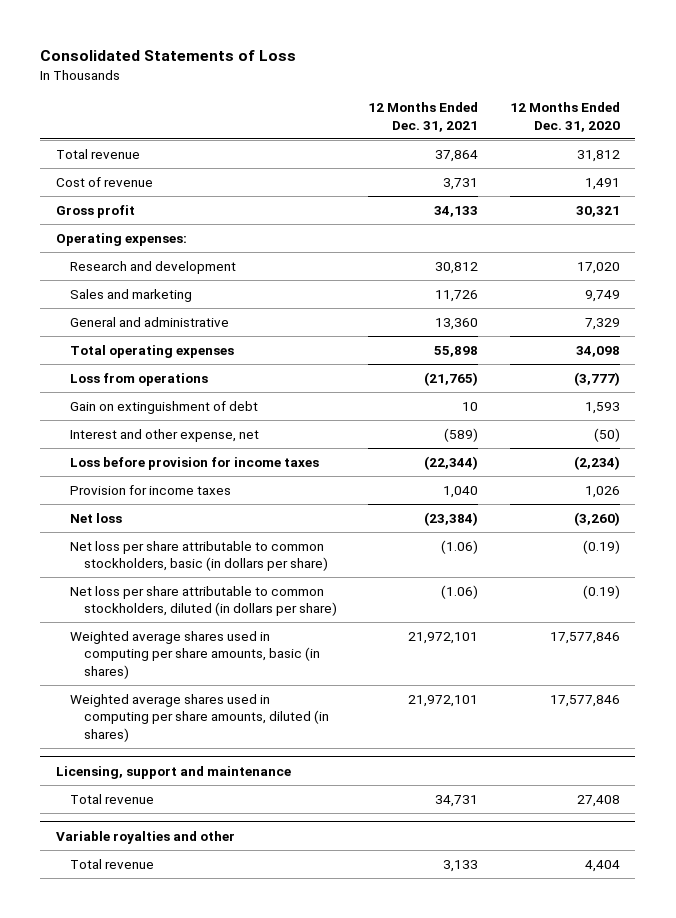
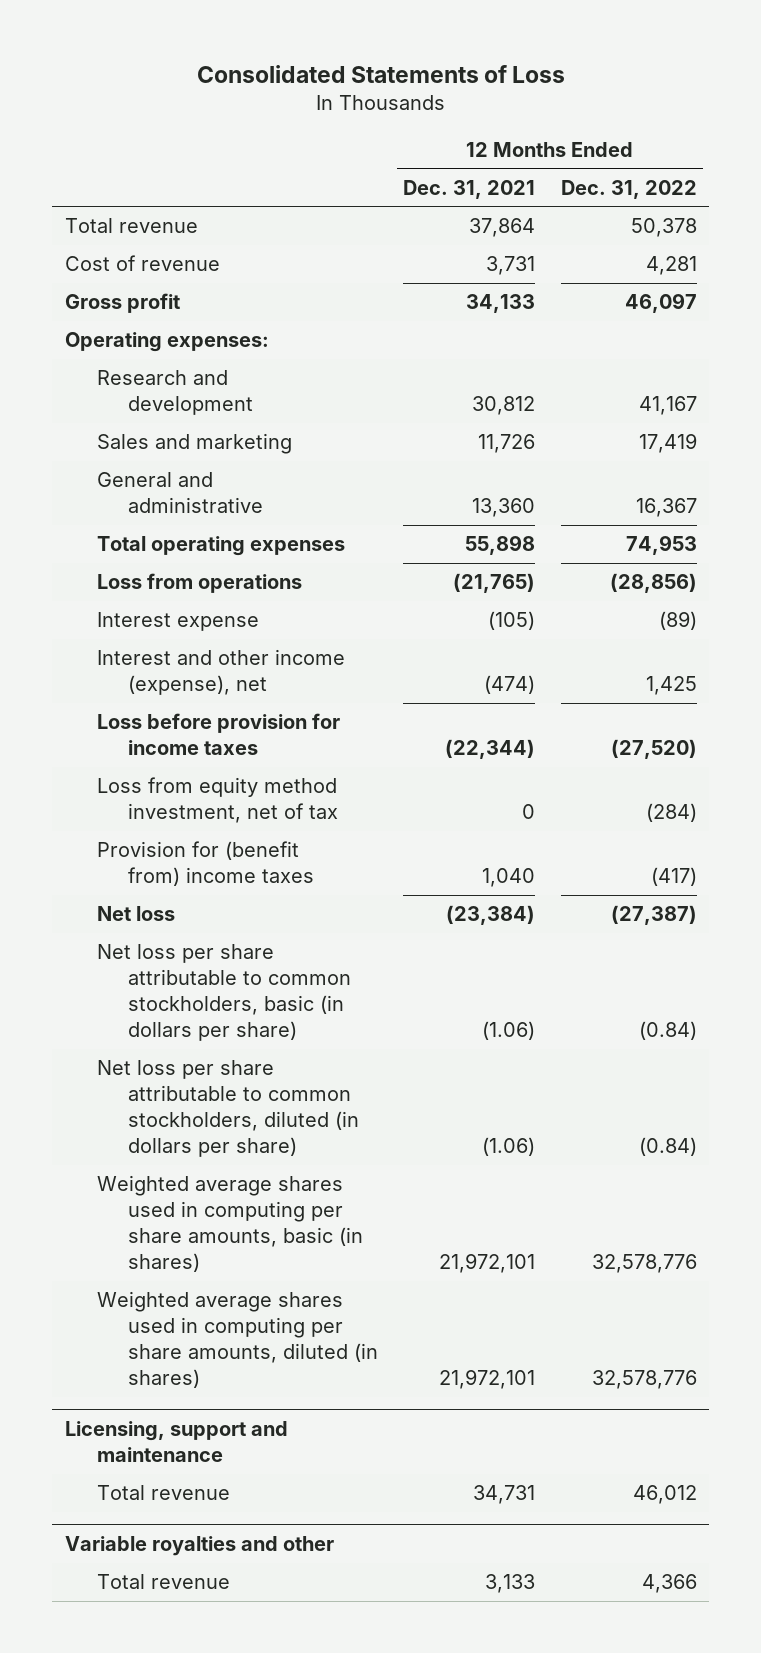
- | 12 Months Ended Dec. 31, 2021 | 12 Months Ended Dec. 31, 2020
+ | 12 Months Ended Dec. 31, 2021 | 12 Months Ended Dec. 31, 2022
- Gain on extinguishment of debt | 10 | 1,593
- Interest and other expense, net | (589) | (50)
+ Interest expense | (105) | (89)
+ Interest and other income (expense), net | (474) | 1,425
- Provision for income taxes | 1,040 | 1,026
+ Loss from equity method investment, net of tax | 0 | (284)
+ Provision for (benefit from) income taxes | 1,040 | (417)

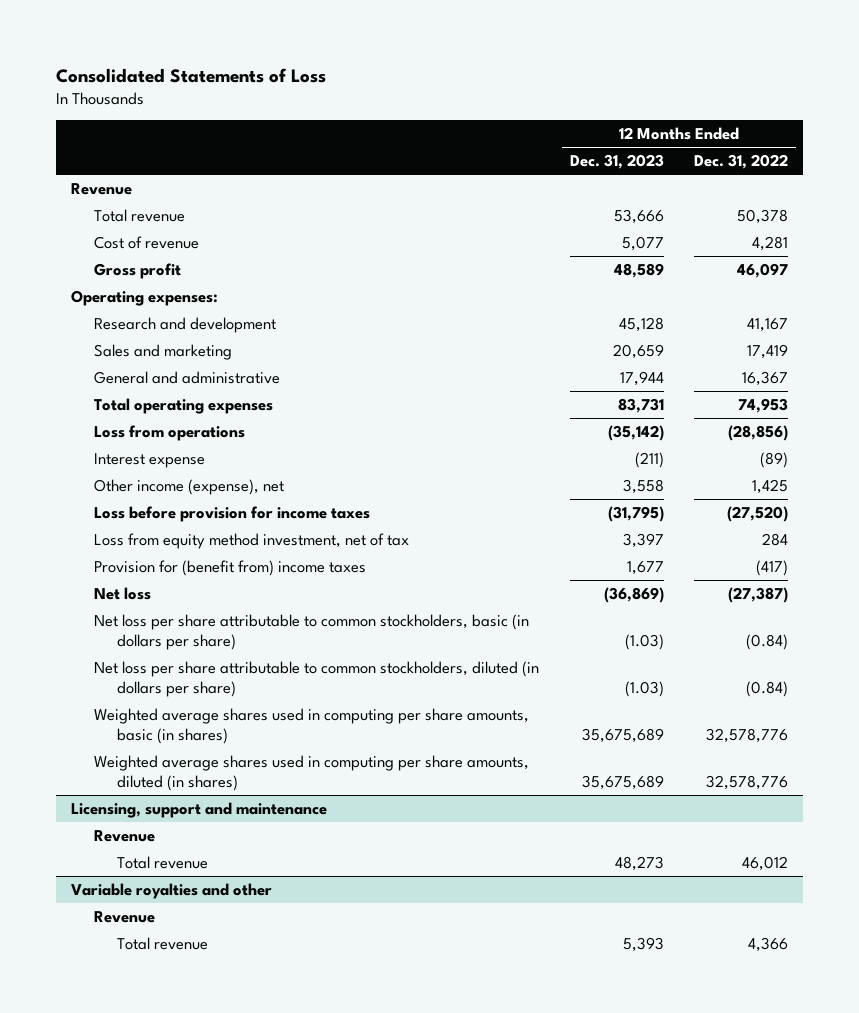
- | 12 Months Ended Dec. 31, 2021 | 12 Months Ended Dec. 31, 2022
+ | 12 Months Ended Dec. 31, 2023 | 12 Months Ended Dec. 31, 2022
+ Revenue
- Interest and other income (expense), net | (474) | 1,425
+ Other income (expense), net | 3,558 | 1,425
- Loss from equity method investment, net of tax | 0 | (284)
+ Loss from equity method investment, net of tax | 3,397 | 284
@ Licensing, support and maintenance
+ Revenue
@ Variable royalties and other
+ Revenue

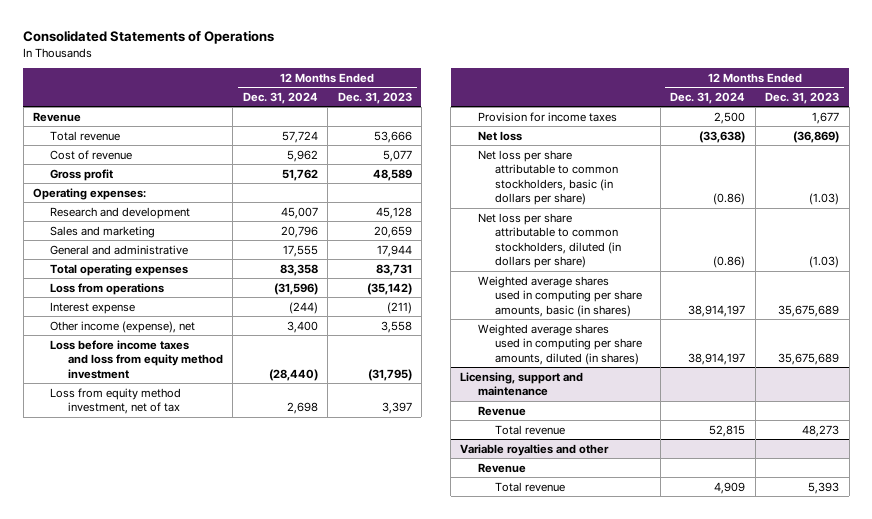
- Consolidated Statements of Loss
+ Consolidated Statements of Operations
- | 12 Months Ended Dec. 31, 2023 | 12 Months Ended Dec. 31, 2022
+ | 12 Months Ended Dec. 31, 2024 | 12 Months Ended Dec. 31, 2023
- Loss before provision for income taxes | (31,795) | (27,520)
+ Loss before income taxes and loss from equity method investment | (28,440) | (31,795)
- Provision for (benefit from) income taxes | 1,677 | (417)
+ Provision for income taxes | 2,500 | 1,677

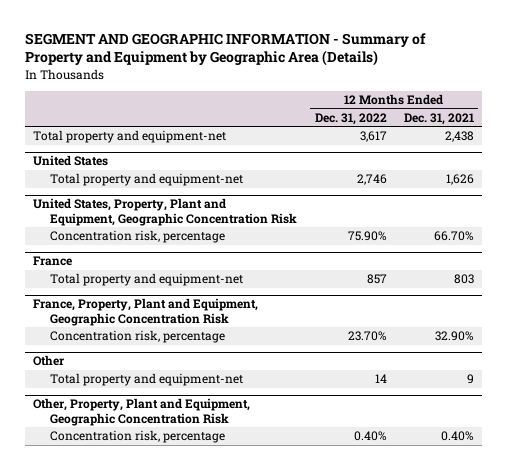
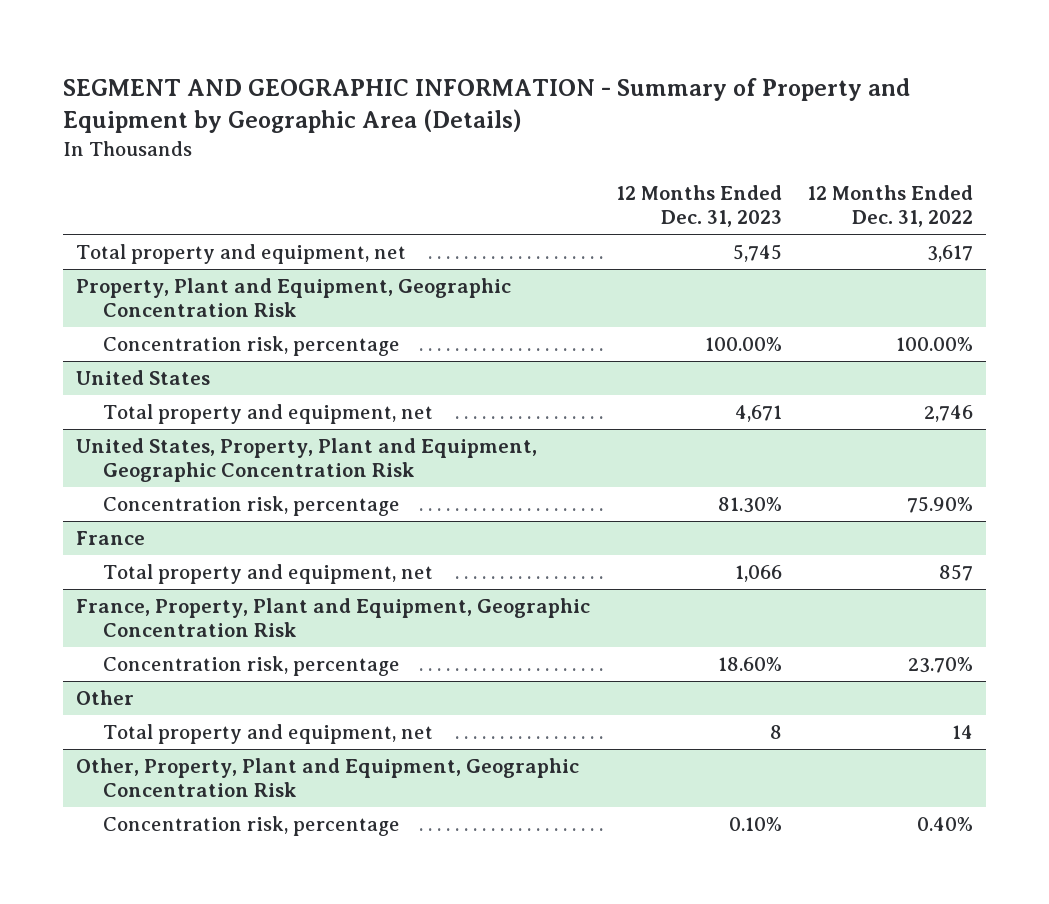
- | 12 Months Ended Dec. 31, 2022 | 12 Months Ended Dec. 31, 2021
+ | 12 Months Ended Dec. 31, 2023 | 12 Months Ended Dec. 31, 2022
- Total property and equipment-net | 3,617 | 2,438
+ Total property and equipment, net | 5,745 | 3,617
+ Property, Plant and Equipment, Geographic Concentration Risk
+ Concentration risk, percentage | 100.00% | 100.00%
@ United States
- Total property and equipment-net | 2,746 | 1,626
+ Total property and equipment, net | 4,671 | 2,746
@ France
- Total property and equipment-net | 857 | 803
+ Total property and equipment, net | 1,066 | 857
@ Other
- Total property and equipment-net | 14 | 9
+ Total property and equipment, net | 8 | 14

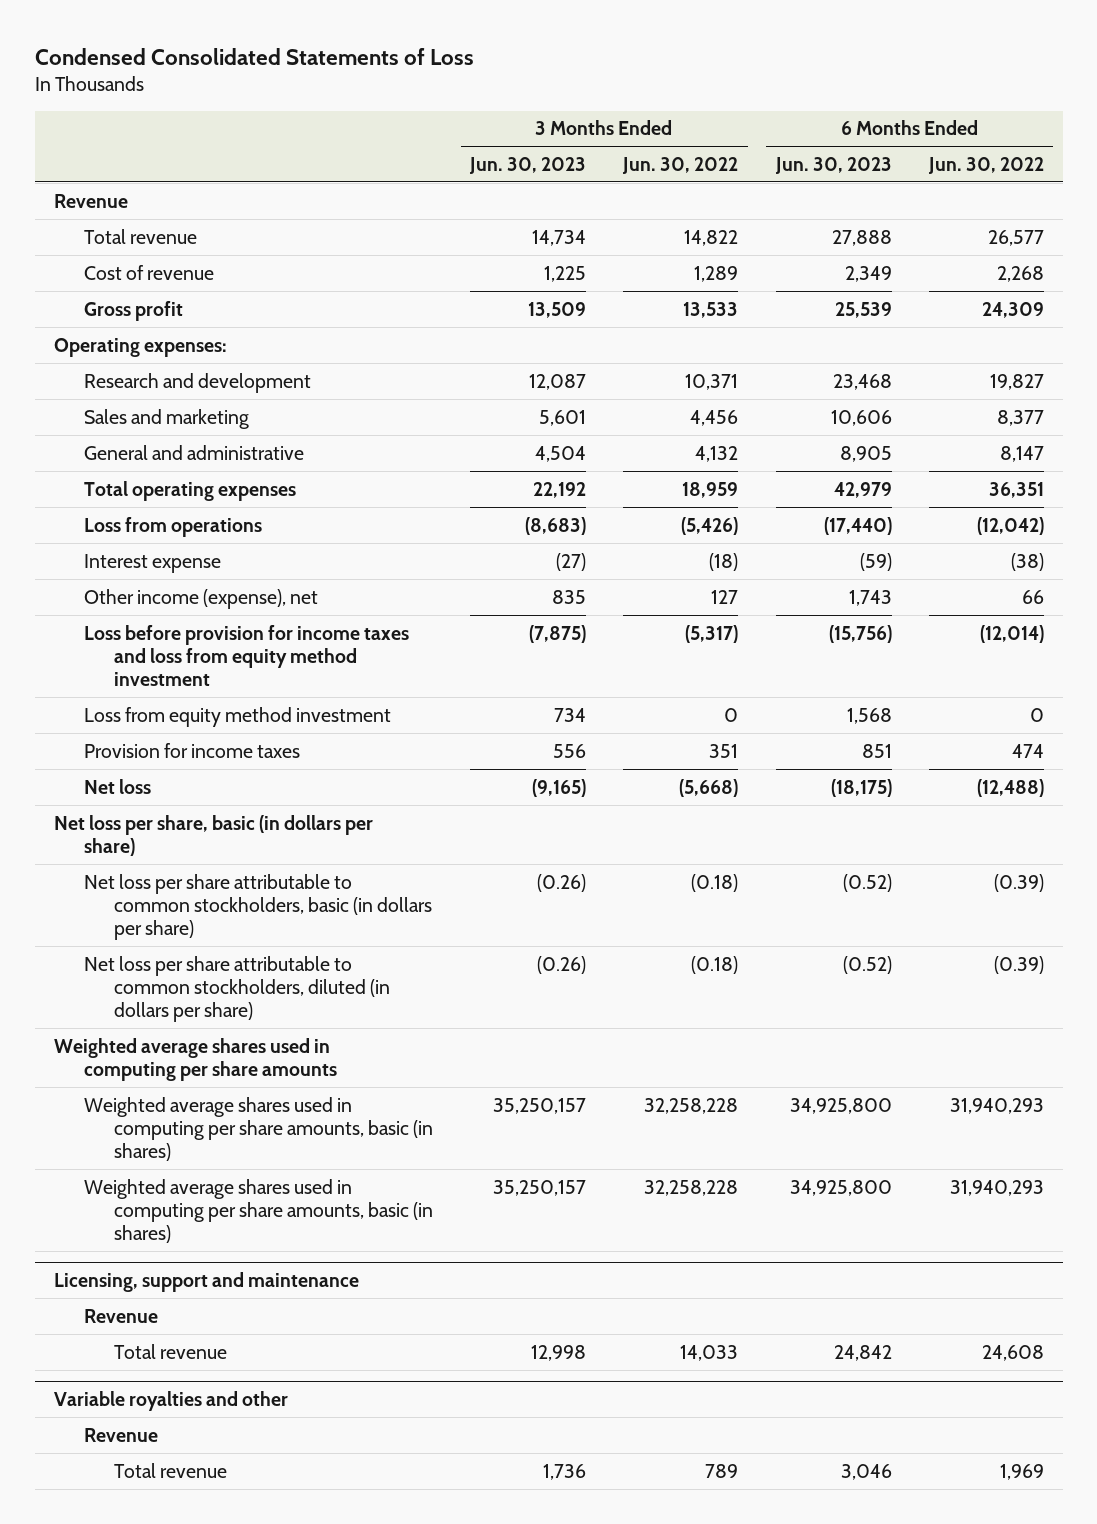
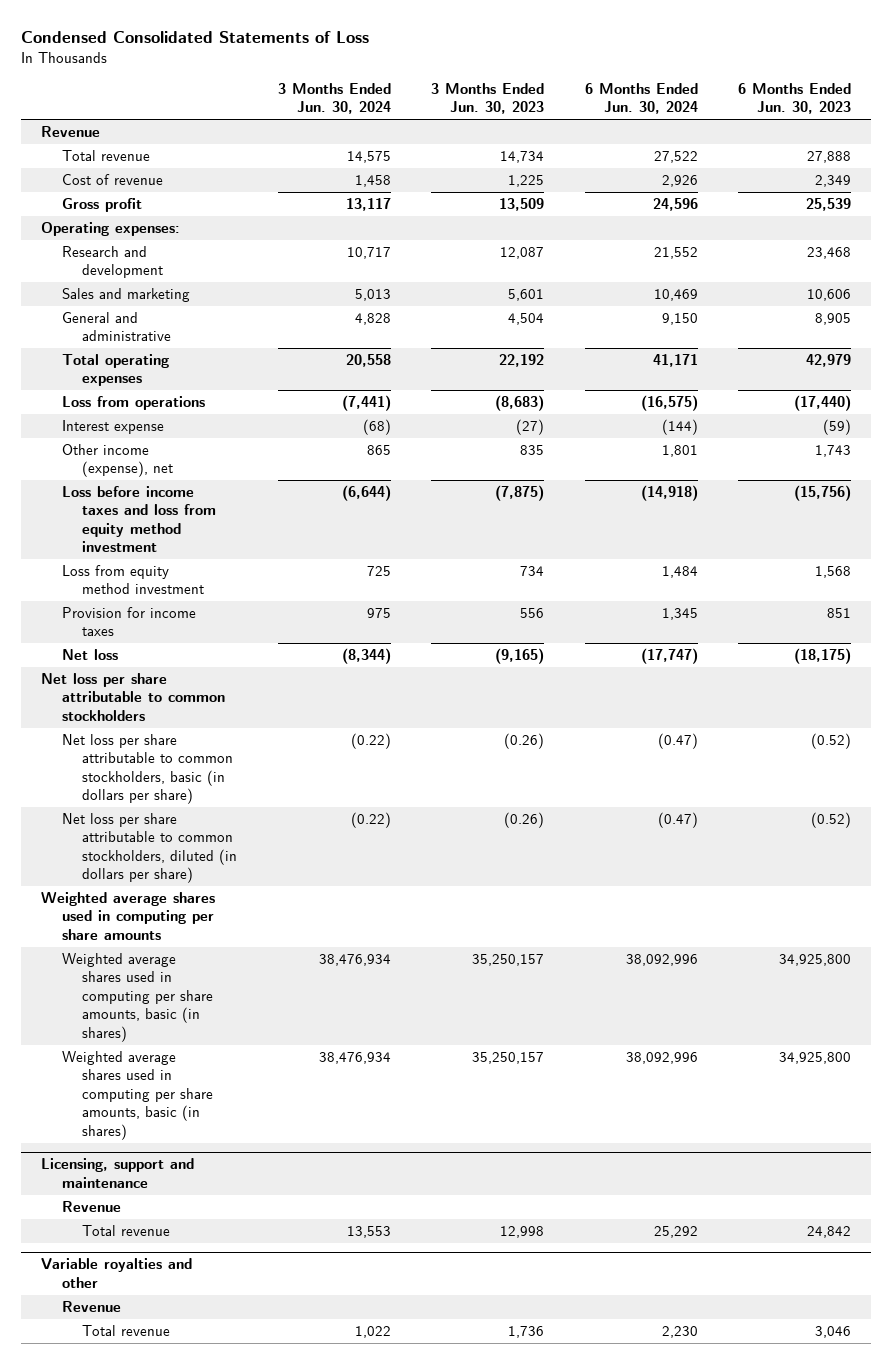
- | 3 Months Ended Jun. 30, 2023 | 3 Months Ended Jun. 30, 2022 | 6 Months Ended Jun. 30, 2023 | 6 Months Ended Jun. 30, 2022
+ | 3 Months Ended Jun. 30, 2024 | 3 Months Ended Jun. 30, 2023 | 6 Months Ended Jun. 30, 2024 | 6 Months Ended Jun. 30, 2023
- Loss before provision for income taxes and loss from equity method investment | (7,875) | (5,317) | (15,756) | (12,014)
+ Loss before income taxes and loss from equity method investment | (6,644) | (7,875) | (14,918) | (15,756)
- Net loss per share, basic (in dollars per share)
+ Net loss per share attributable to common stockholders

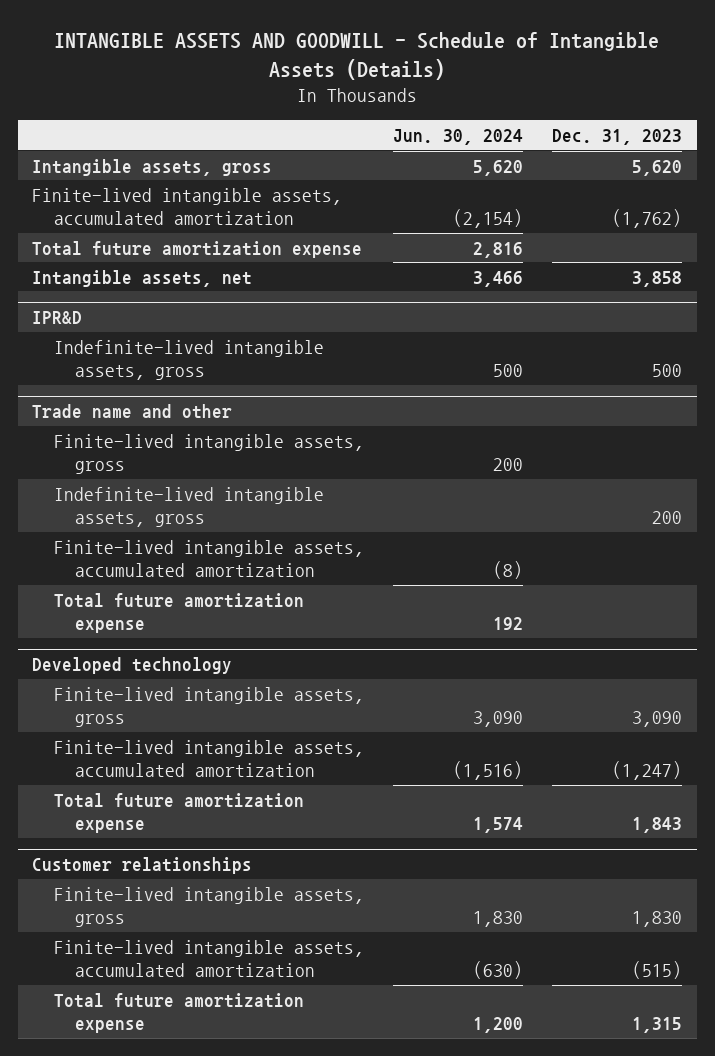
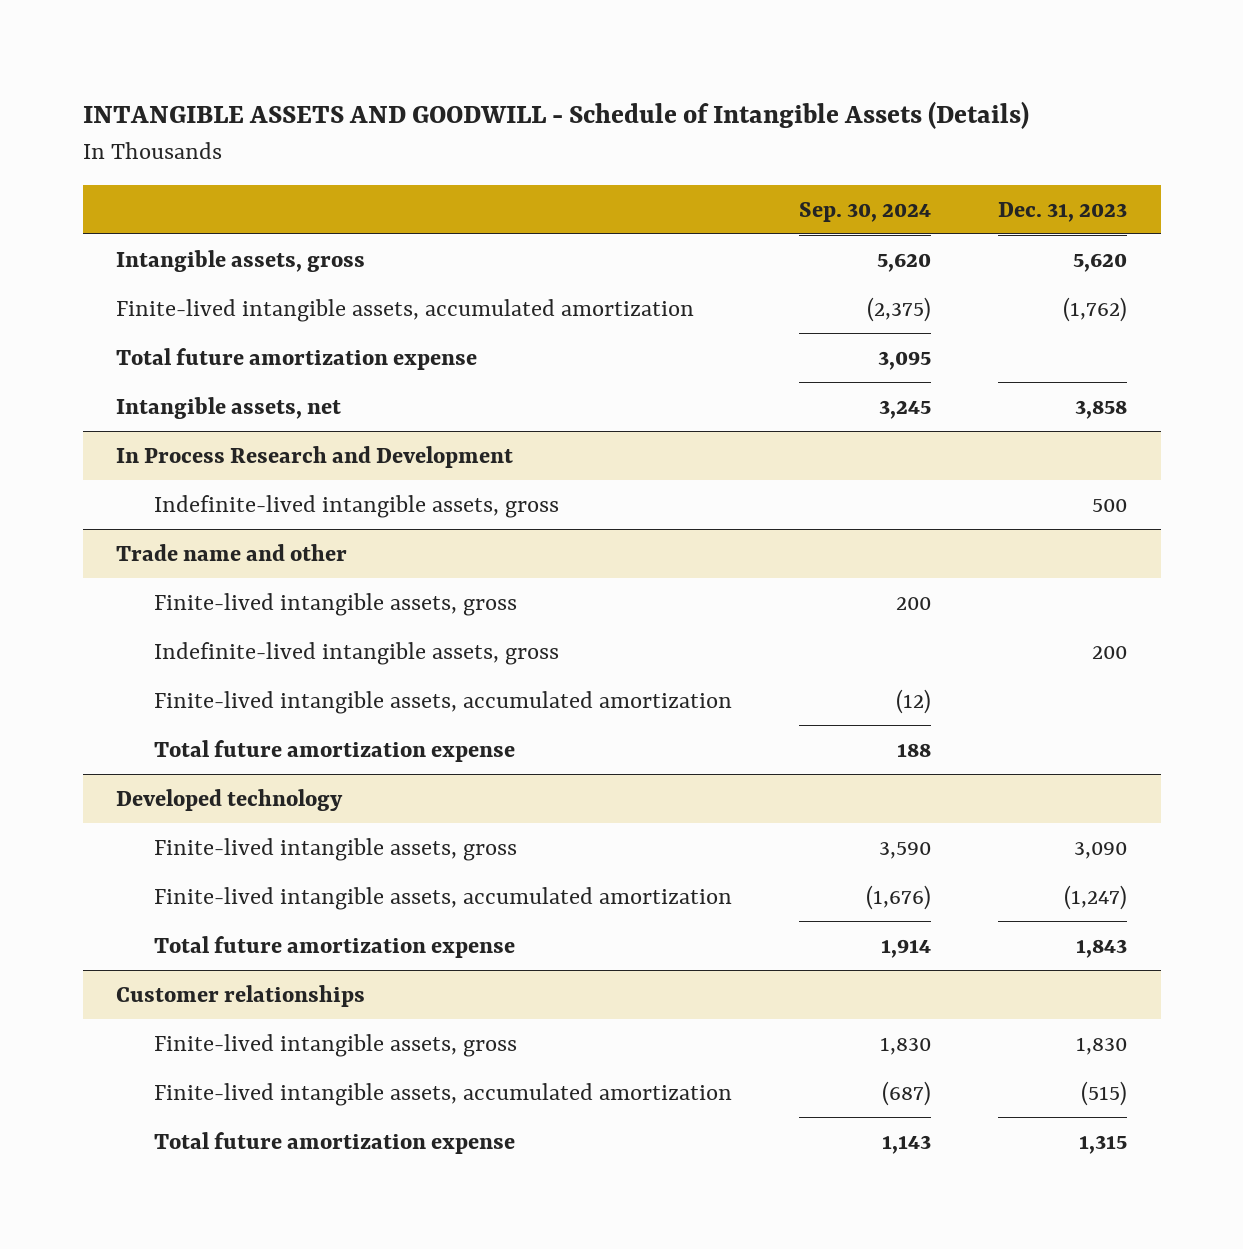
- | Jun. 30, 2024 | Dec. 31, 2023
+ | Sep. 30, 2024 | Dec. 31, 2023
- IPR&D
+ In Process Research and Development

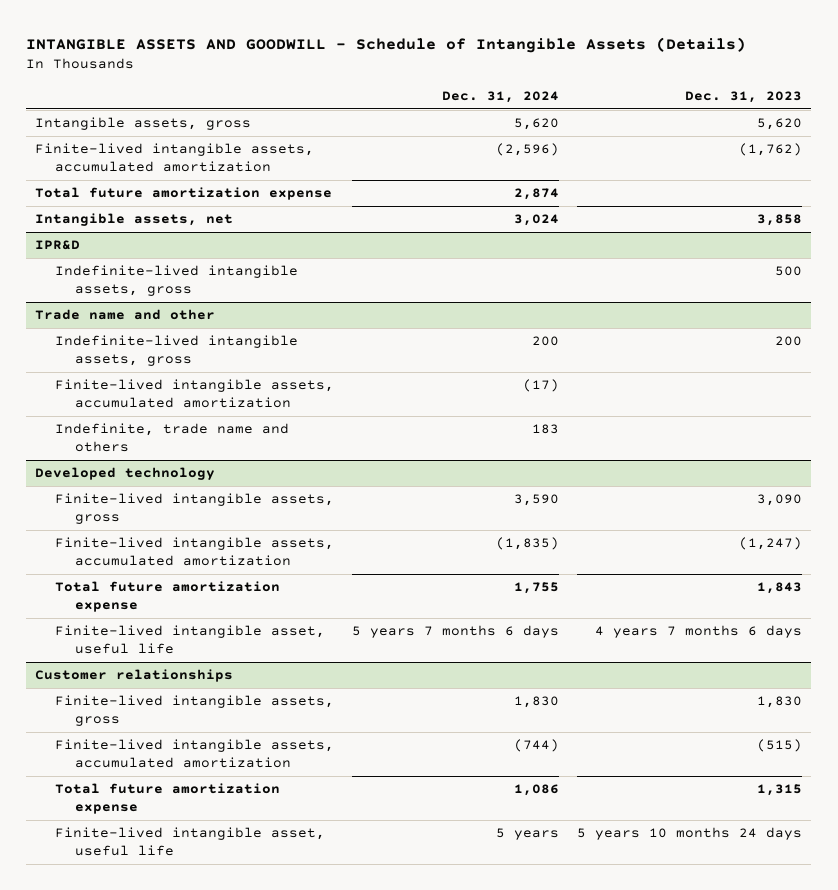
- | Sep. 30, 2024 | Dec. 31, 2023
+ | Dec. 31, 2024 | Dec. 31, 2023
- In Process Research and Development
+ IPR&D
@ Trade name and other
- Finite-lived intangible assets, gross | 200 |
- Total future amortization expense | 188 |
+ Indefinite, trade name and others | 183 |
@ Developed technology
+ Finite-lived intangible asset, useful life | 5 years 7 months 6 days | 4 years 7 months 6 days
@ Customer relationships
+ Finite-lived intangible asset, useful life | 5 years | 5 years 10 months 24 days

